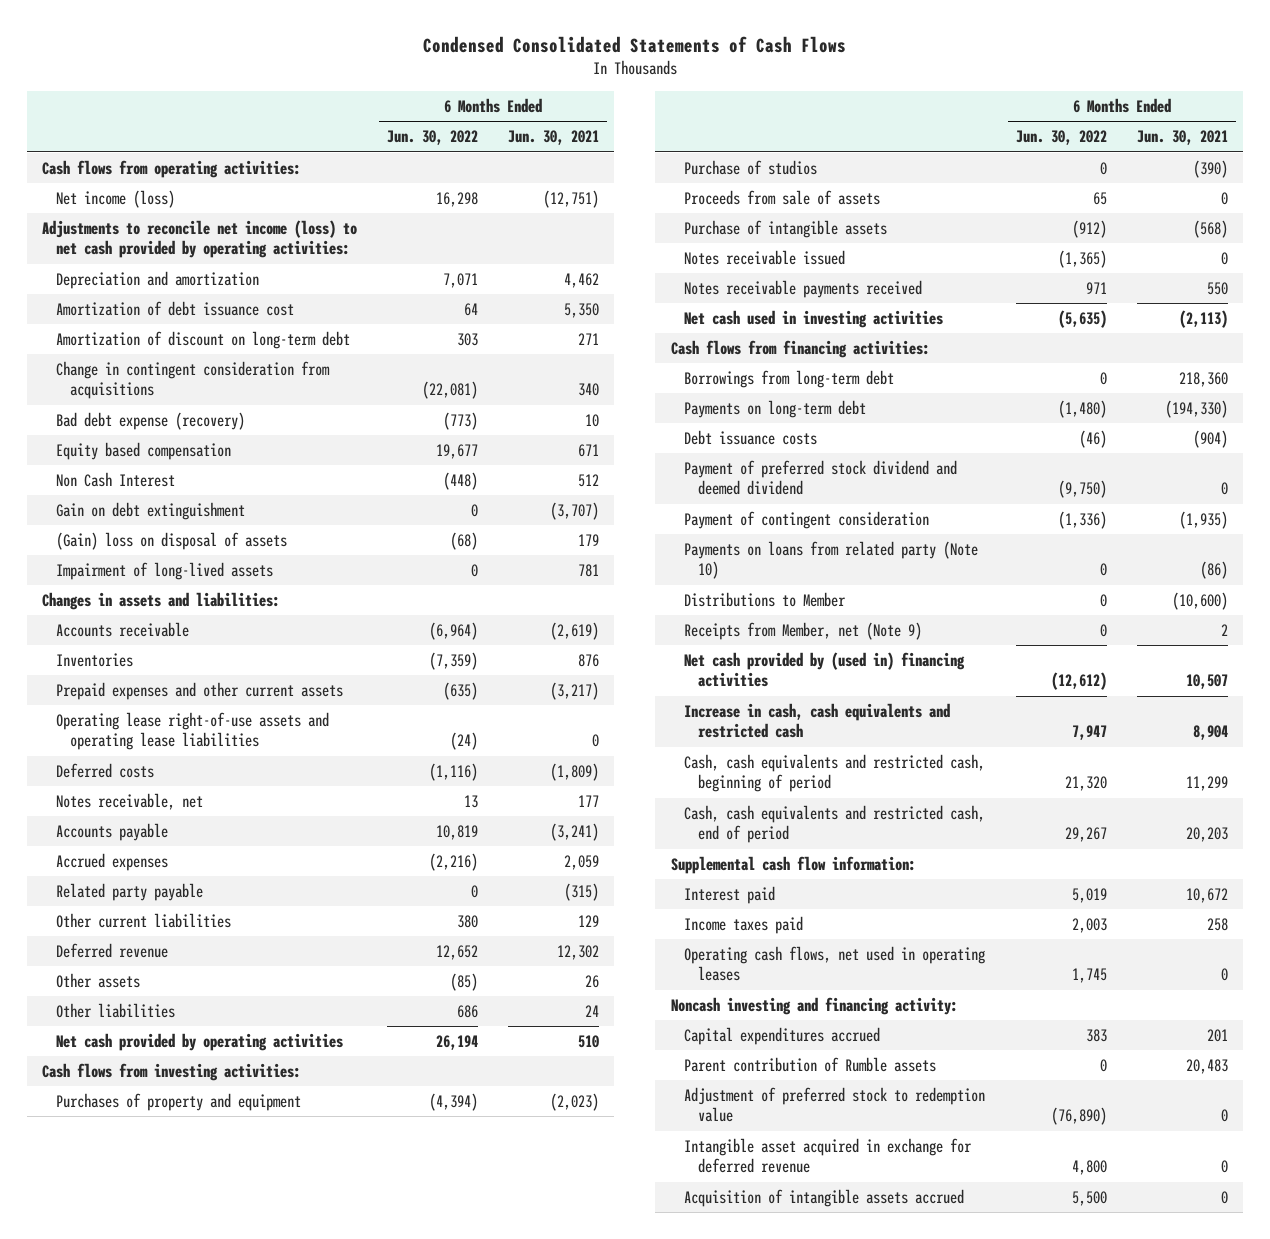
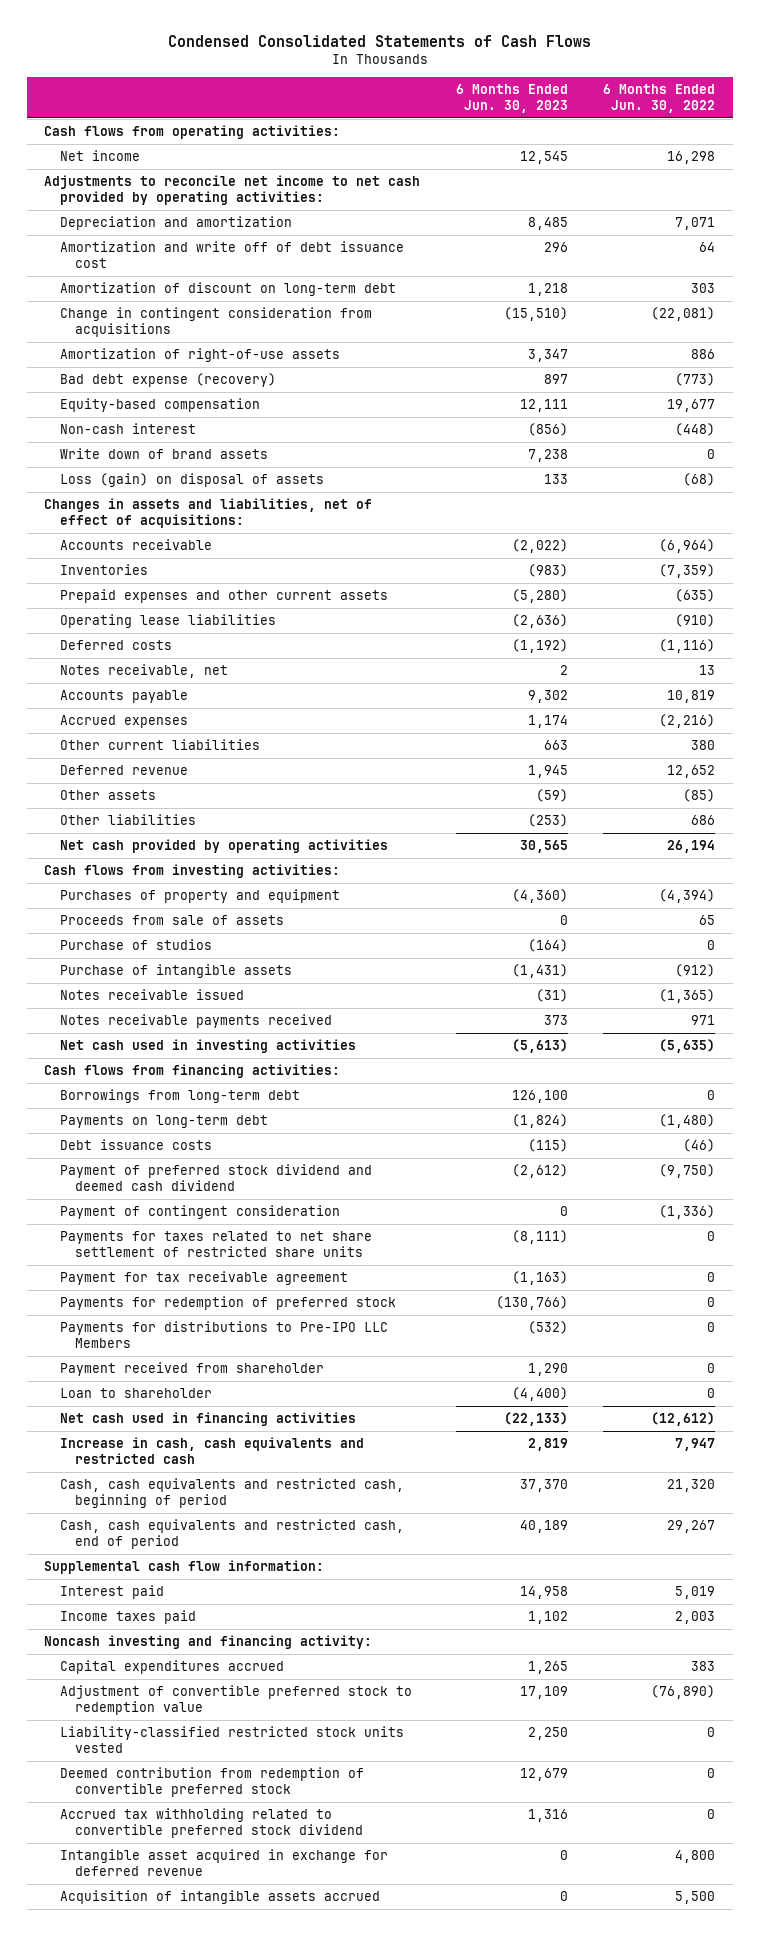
- | 6 Months Ended Jun. 30, 2022 | 6 Months Ended Jun. 30, 2021
+ | 6 Months Ended Jun. 30, 2023 | 6 Months Ended Jun. 30, 2022
- Net income (loss) | 16,298 | (12,751)
- Adjustments to reconcile net income (loss) to net cash provided by operating activities:
+ Net income | 12,545 | 16,298
+ Adjustments to reconcile net income to net cash provided by operating activities:
- Amortization of debt issuance cost | 64 | 5,350
+ Amortization and write off of debt issuance cost | 296 | 64
+ Amortization of right-of-use assets | 3,347 | 886
- Equity based compensation | 19,677 | 671
- Non Cash Interest | (448) | 512
- Gain on debt extinguishment | 0 | (3,707)
- (Gain) loss on disposal of assets | (68) | 179
- Impairment of long-lived assets | 0 | 781
- Changes in assets and liabilities:
+ Equity-based compensation | 12,111 | 19,677
+ Non-cash interest | (856) | (448)
+ Write down of brand assets | 7,238 | 0
+ Loss (gain) on disposal of assets | 133 | (68)
+ Changes in assets and liabilities, net of effect of acquisitions:
- Operating lease right-of-use assets and operating lease liabilities | (24) | 0
+ Operating lease liabilities | (2,636) | (910)
- Related party payable | 0 | (315)
moved down: Purchase of studios | (164) | 0
- Payment of preferred stock dividend and deemed dividend | (9,750) | 0
+ Payment of preferred stock dividend and deemed cash dividend | (2,612) | (9,750)
- Payments on loans from related party (Note 10) | 0 | (86)
- Distributions to Member | 0 | (10,600)
- Receipts from Member, net (Note 9) | 0 | 2
- Net cash provided by (used in) financing activities | (12,612) | 10,507
+ Payments for taxes related to net share settlement of restricted share units | (8,111) | 0
+ Payment for tax receivable agreement | (1,163) | 0
+ Payments for redemption of preferred stock | (130,766) | 0
+ Payments for distributions to Pre-IPO LLC Members | (532) | 0
+ Payment received from shareholder | 1,290 | 0
+ Loan to shareholder | (4,400) | 0
+ Net cash used in financing activities | (22,133) | (12,612)
- Operating cash flows, net used in operating leases | 1,745 | 0
- Parent contribution of Rumble assets | 0 | 20,483
- Adjustment of preferred stock to redemption value | (76,890) | 0
+ Adjustment of convertible preferred stock to redemption value | 17,109 | (76,890)
+ Liability-classified restricted stock units vested | 2,250 | 0
+ Deemed contribution from redemption of convertible preferred stock | 12,679 | 0
+ Accrued tax withholding related to convertible preferred stock dividend | 1,316 | 0

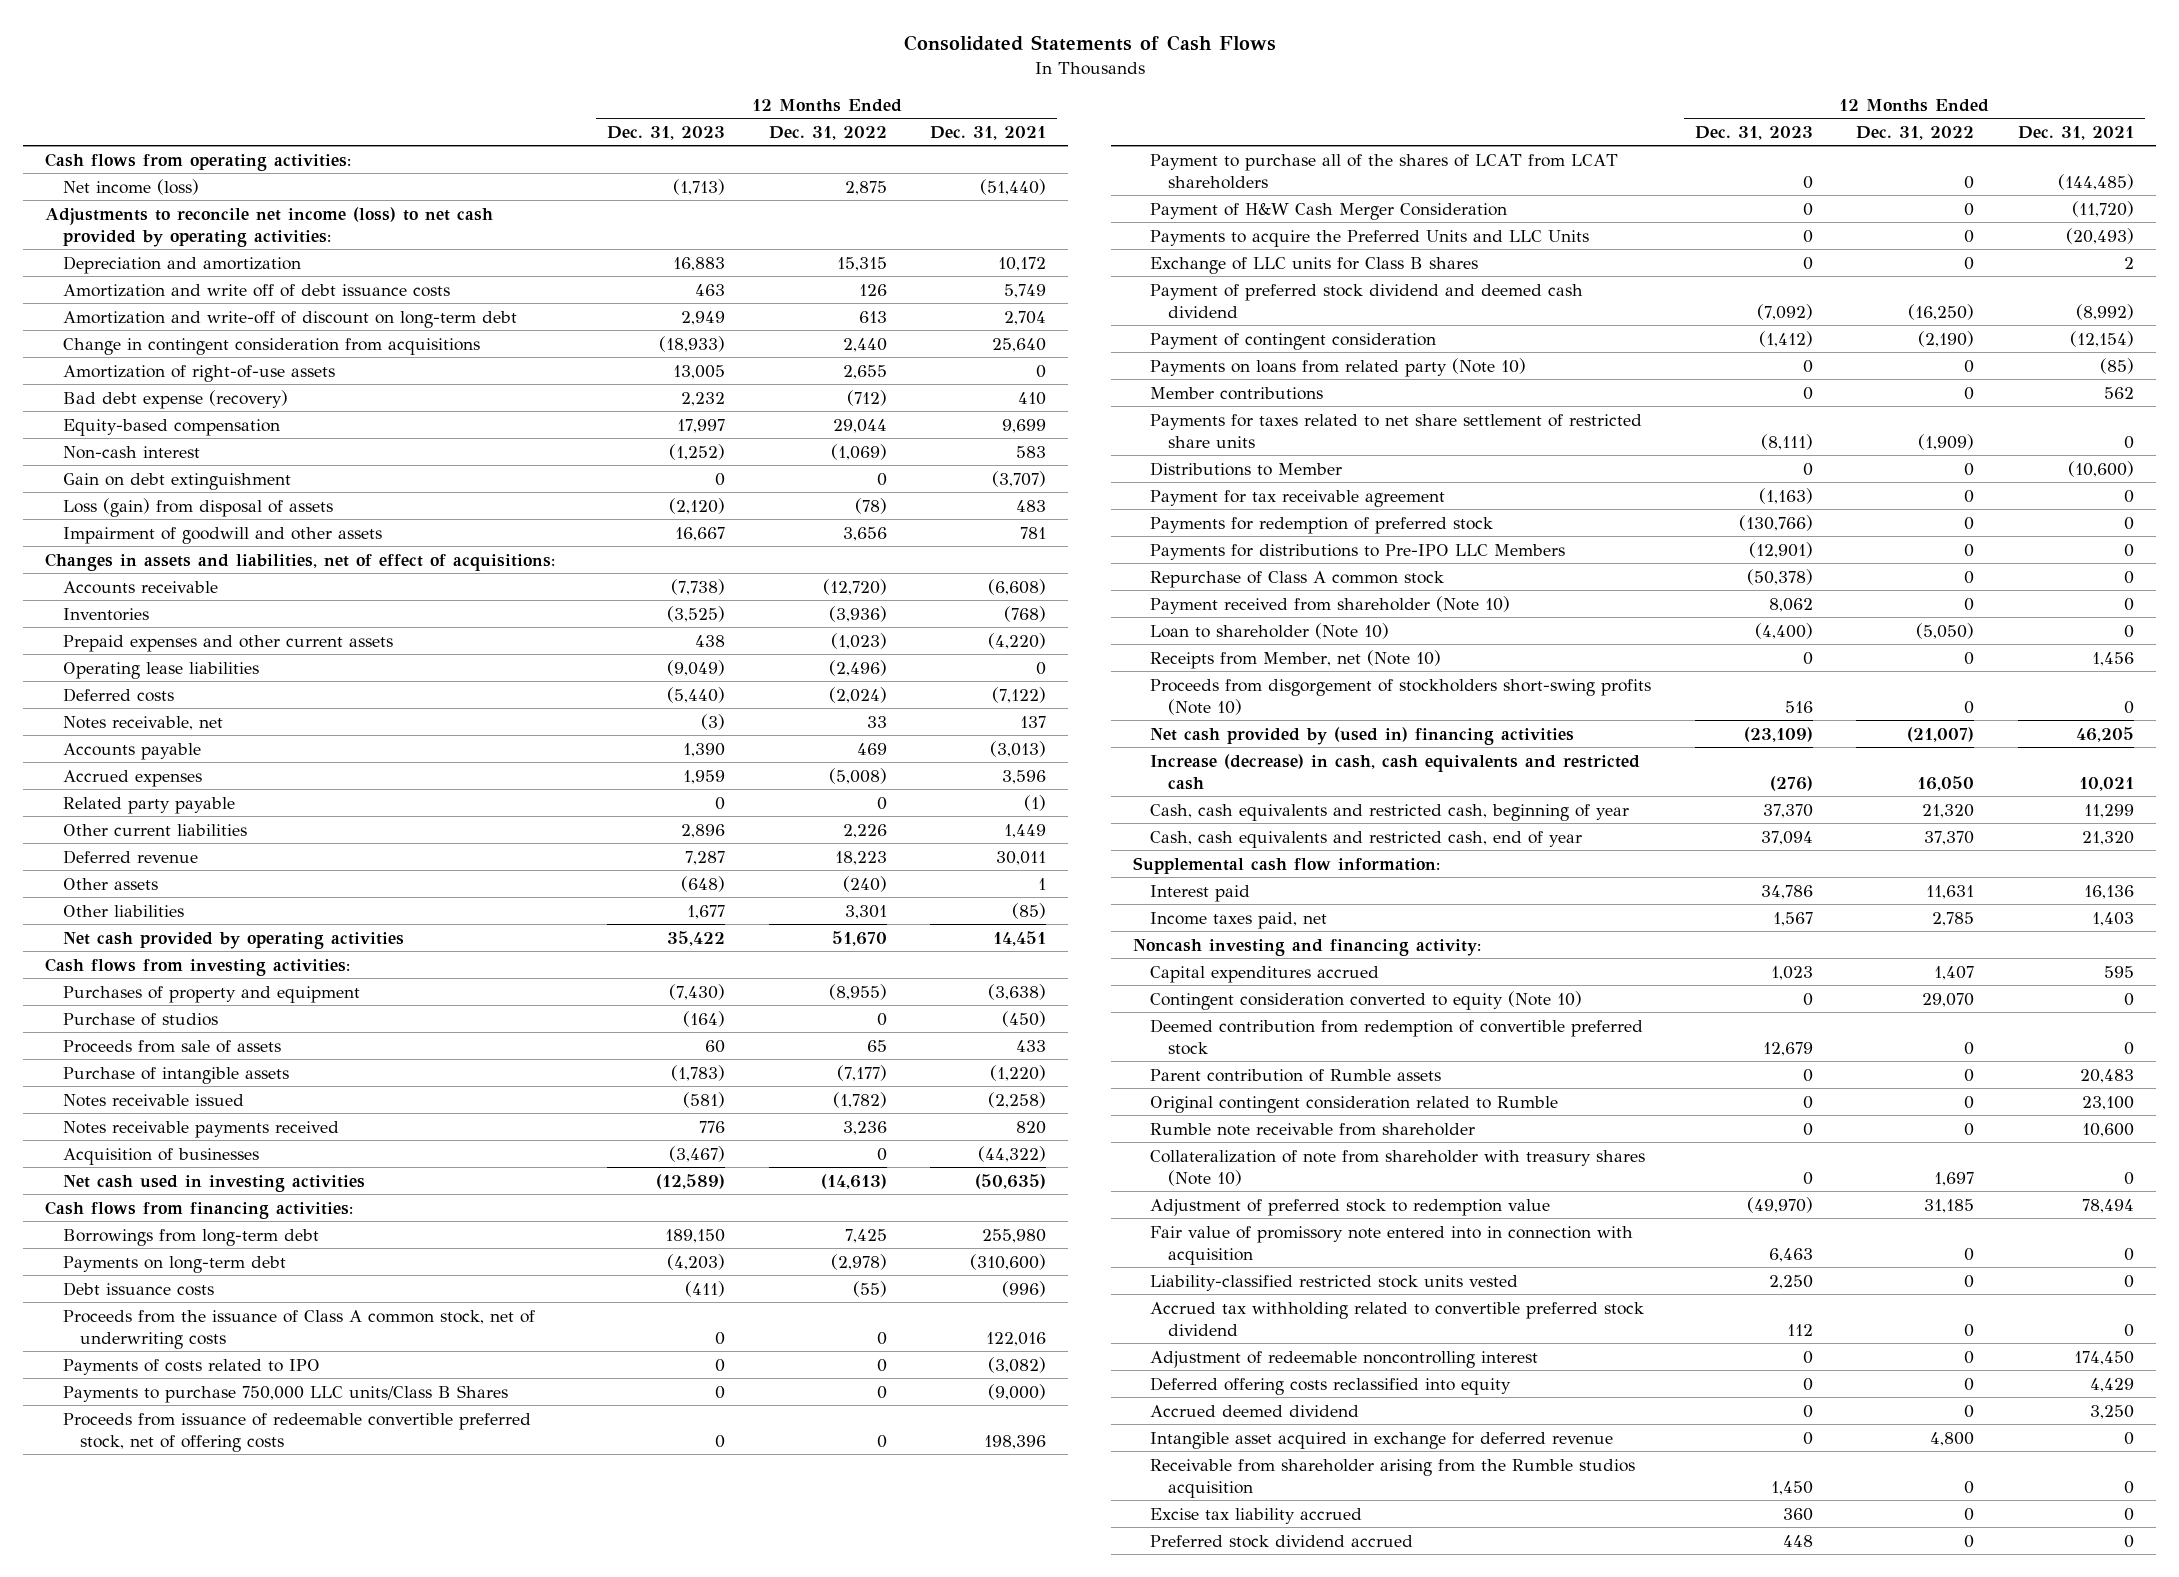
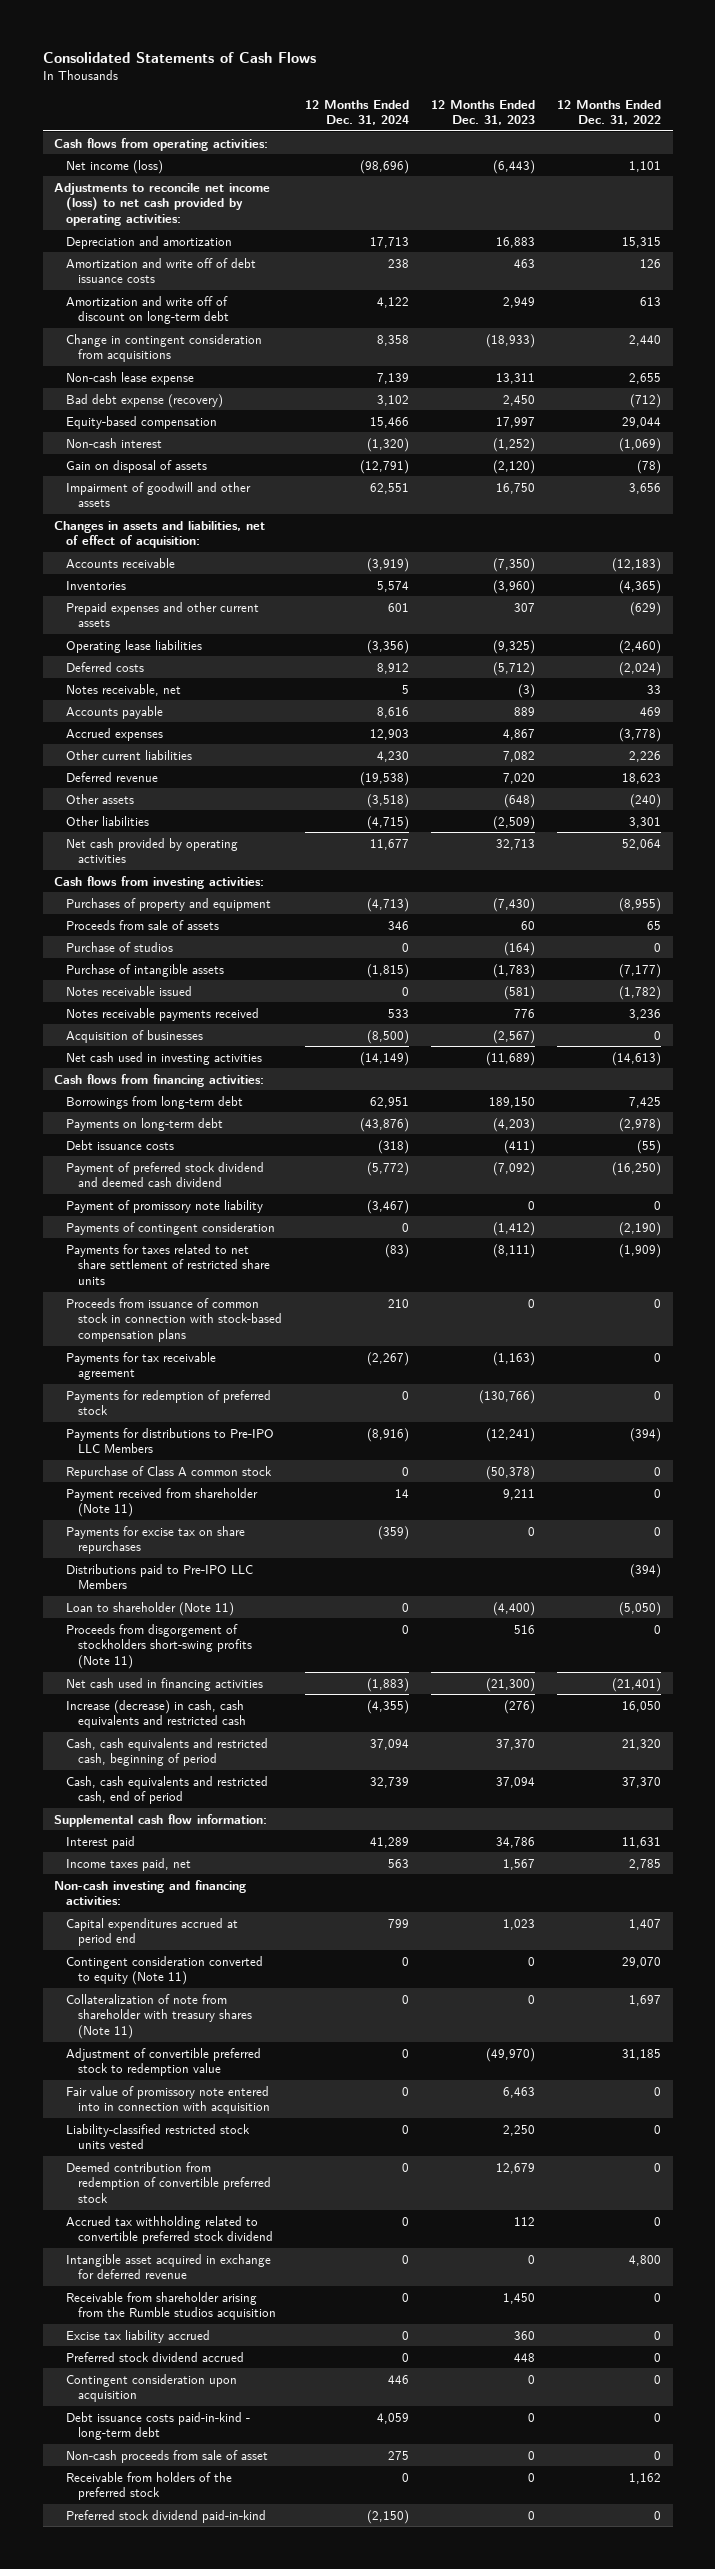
- | 12 Months Ended Dec. 31, 2023 | 12 Months Ended Dec. 31, 2022 | 12 Months Ended Dec. 31, 2021
+ | 12 Months Ended Dec. 31, 2024 | 12 Months Ended Dec. 31, 2023 | 12 Months Ended Dec. 31, 2022
- Net income (loss) | (1,713) | 2,875 | (51,440)
+ Net income (loss) | (98,696) | (6,443) | 1,101
- Amortization and write-off of discount on long-term debt | 2,949 | 613 | 2,704
+ Amortization and write off of discount on long-term debt | 4,122 | 2,949 | 613
- Amortization of right-of-use assets | 13,005 | 2,655 | 0
- Bad debt expense (recovery) | 2,232 | (712) | 410
+ Non-cash lease expense | 7,139 | 13,311 | 2,655
+ Bad debt expense (recovery) | 3,102 | 2,450 | (712)
- Gain on debt extinguishment | 0 | 0 | (3,707)
- Loss (gain) from disposal of assets | (2,120) | (78) | 483
- Impairment of goodwill and other assets | 16,667 | 3,656 | 781
- Changes in assets and liabilities, net of effect of acquisitions:
- Accounts receivable | (7,738) | (12,720) | (6,608)
- Inventories | (3,525) | (3,936) | (768)
- Prepaid expenses and other current assets | 438 | (1,023) | (4,220)
- Operating lease liabilities | (9,049) | (2,496) | 0
- Deferred costs | (5,440) | (2,024) | (7,122)
+ Gain on disposal of assets | (12,791) | (2,120) | (78)
+ Impairment of goodwill and other assets | 62,551 | 16,750 | 3,656
+ Changes in assets and liabilities, net of effect of acquisition:
+ Accounts receivable | (3,919) | (7,350) | (12,183)
+ Inventories | 5,574 | (3,960) | (4,365)
+ Prepaid expenses and other current assets | 601 | 307 | (629)
+ Operating lease liabilities | (3,356) | (9,325) | (2,460)
+ Deferred costs | 8,912 | (5,712) | (2,024)
- Accounts payable | 1,390 | 469 | (3,013)
- Accrued expenses | 1,959 | (5,008) | 3,596
- Related party payable | 0 | 0 | (1)
- Other current liabilities | 2,896 | 2,226 | 1,449
- Deferred revenue | 7,287 | 18,223 | 30,011
+ Accounts payable | 8,616 | 889 | 469
+ Accrued expenses | 12,903 | 4,867 | (3,778)
+ Other current liabilities | 4,230 | 7,082 | 2,226
+ Deferred revenue | (19,538) | 7,020 | 18,623
- Other liabilities | 1,677 | 3,301 | (85)
- Net cash provided by operating activities | 35,422 | 51,670 | 14,451
+ Other liabilities | (4,715) | (2,509) | 3,301
+ Net cash provided by operating activities | 11,677 | 32,713 | 52,064
moved down: Purchase of studios | 0 | (164) | 0
- Acquisition of businesses | (3,467) | 0 | (44,322)
- Net cash used in investing activities | (12,589) | (14,613) | (50,635)
+ Acquisition of businesses | (8,500) | (2,567) | 0
+ Net cash used in investing activities | (14,149) | (11,689) | (14,613)
- Proceeds from the issuance of Class A common stock, net of underwriting costs | 0 | 0 | 122,016
- Payments of costs related to IPO | 0 | 0 | (3,082)
- Payments to purchase 750,000 LLC units/Class B Shares | 0 | 0 | (9,000)
- Proceeds from issuance of redeemable convertible preferred stock, net of offering costs | 0 | 0 | 198,396
- Payment to purchase all of the shares of LCAT from LCAT shareholders | 0 | 0 | (144,485)
- Payment of H&W Cash Merger Consideration | 0 | 0 | (11,720)
- Payments to acquire the Preferred Units and LLC Units | 0 | 0 | (20,493)
- Exchange of LLC units for Class B shares | 0 | 0 | 2
- Payment of contingent consideration | (1,412) | (2,190) | (12,154)
- Payments on loans from related party (Note 10) | 0 | 0 | (85)
- Member contributions | 0 | 0 | 562
+ Payment of promissory note liability | (3,467) | 0 | 0
+ Payments of contingent consideration | 0 | (1,412) | (2,190)
- Distributions to Member | 0 | 0 | (10,600)
- Payment for tax receivable agreement | (1,163) | 0 | 0
+ Proceeds from issuance of common stock in connection with stock-based compensation plans | 210 | 0 | 0
+ Payments for tax receivable agreement | (2,267) | (1,163) | 0
- Payments for distributions to Pre-IPO LLC Members | (12,901) | 0 | 0
+ Payments for distributions to Pre-IPO LLC Members | (8,916) | (12,241) | (394)
- Payment received from shareholder (Note 10) | 8,062 | 0 | 0
- Loan to shareholder (Note 10) | (4,400) | (5,050) | 0
- Receipts from Member, net (Note 10) | 0 | 0 | 1,456
- Proceeds from disgorgement of stockholders short-swing profits (Note 10) | 516 | 0 | 0
- Net cash provided by (used in) financing activities | (23,109) | (21,007) | 46,205
+ Payment received from shareholder (Note 11) | 14 | 9,211 | 0
+ Payments for excise tax on share repurchases | (359) | 0 | 0
+ Distributions paid to Pre-IPO LLC Members | | | (394)
+ Loan to shareholder (Note 11) | 0 | (4,400) | (5,050)
+ Proceeds from disgorgement of stockholders short-swing profits (Note 11) | 0 | 516 | 0
+ Net cash used in financing activities | (1,883) | (21,300) | (21,401)
- Cash, cash equivalents and restricted cash, beginning of year | 37,370 | 21,320 | 11,299
- Cash, cash equivalents and restricted cash, end of year | 37,094 | 37,370 | 21,320
+ Cash, cash equivalents and restricted cash, beginning of period | 37,094 | 37,370 | 21,320
+ Cash, cash equivalents and restricted cash, end of period | 32,739 | 37,094 | 37,370
- Noncash investing and financing activity:
- Capital expenditures accrued | 1,023 | 1,407 | 595
- Contingent consideration converted to equity (Note 10) | 0 | 29,070 | 0
- Parent contribution of Rumble assets | 0 | 0 | 20,483
- Original contingent consideration related to Rumble | 0 | 0 | 23,100
- Rumble note receivable from shareholder | 0 | 0 | 10,600
- Collateralization of note from shareholder with treasury shares (Note 10) | 0 | 1,697 | 0
- Adjustment of preferred stock to redemption value | (49,970) | 31,185 | 78,494
+ Non-cash investing and financing activities:
+ Capital expenditures accrued at period end | 799 | 1,023 | 1,407
+ Contingent consideration converted to equity (Note 11) | 0 | 0 | 29,070
+ Collateralization of note from shareholder with treasury shares (Note 11) | 0 | 0 | 1,697
+ Adjustment of convertible preferred stock to redemption value | 0 | (49,970) | 31,185
moved down: Deemed contribution from redemption of convertible preferred stock | 0 | 12,679 | 0
- Adjustment of redeemable noncontrolling interest | 0 | 0 | 174,450
- Deferred offering costs reclassified into equity | 0 | 0 | 4,429
- Accrued deemed dividend | 0 | 0 | 3,250
+ Contingent consideration upon acquisition | 446 | 0 | 0
+ Debt issuance costs paid-in-kind - long-term debt | 4,059 | 0 | 0
+ Non-cash proceeds from sale of asset | 275 | 0 | 0
+ Receivable from holders of the preferred stock | 0 | 0 | 1,162
+ Preferred stock dividend paid-in-kind | (2,150) | 0 | 0

